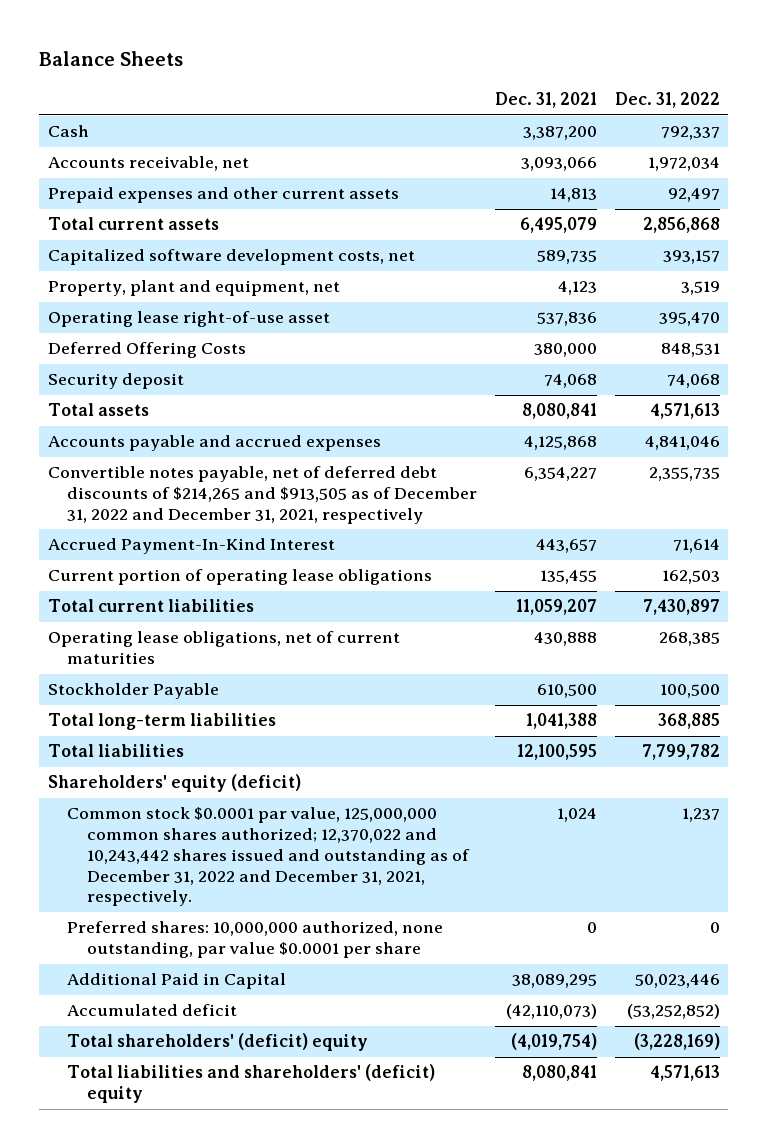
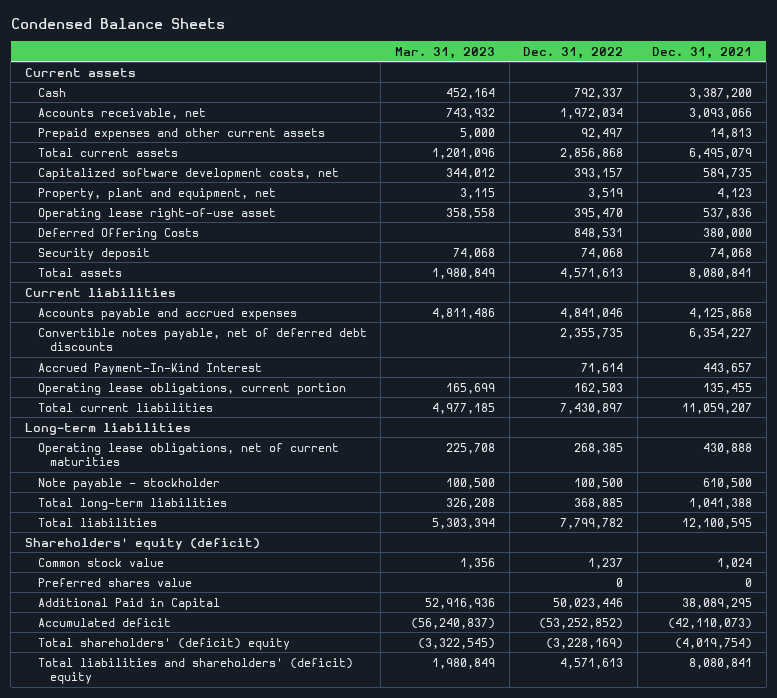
- Balance Sheets
+ Condensed Balance Sheets
- | Dec. 31, 2021 | Dec. 31, 2022
+ | Mar. 31, 2023 | Dec. 31, 2022 | Dec. 31, 2021
+ Current assets
+ Current liabilities
- Convertible notes payable, net of deferred debt discounts of $214,265 and $913,505 as of December 31, 2022 and December 31, 2021, respectively | 6,354,227 | 2,355,735
+ Convertible notes payable, net of deferred debt discounts | | 2,355,735 | 6,354,227
- Current portion of operating lease obligations | 135,455 | 162,503
+ Operating lease obligations, current portion | 165,699 | 162,503 | 135,455
+ Long-term liabilities
- Stockholder Payable | 610,500 | 100,500
+ Note payable - stockholder | 100,500 | 100,500 | 610,500
- Common stock $0.0001 par value, 125,000,000 common shares authorized; 12,370,022 and 10,243,442 shares issued and outstanding as of December 31, 2022 and December 31, 2021, respectively. | 1,024 | 1,237
- Preferred shares: 10,000,000 authorized, none outstanding, par value $0.0001 per share | 0 | 0
+ Common stock value | 1,356 | 1,237 | 1,024
+ Preferred shares value | | 0 | 0

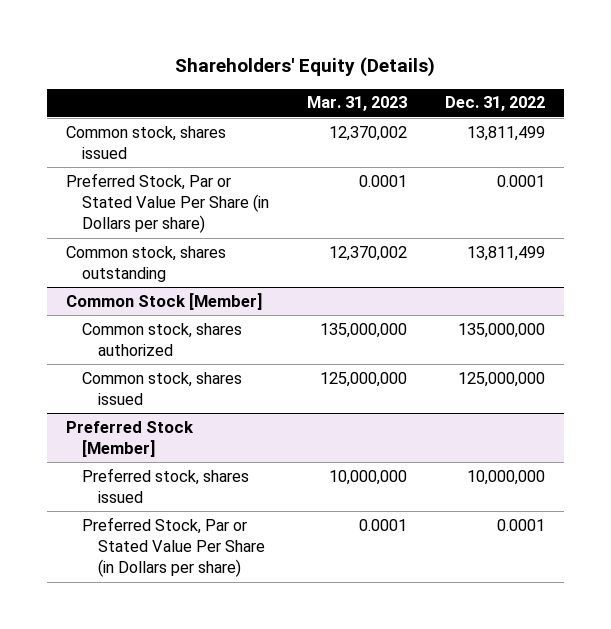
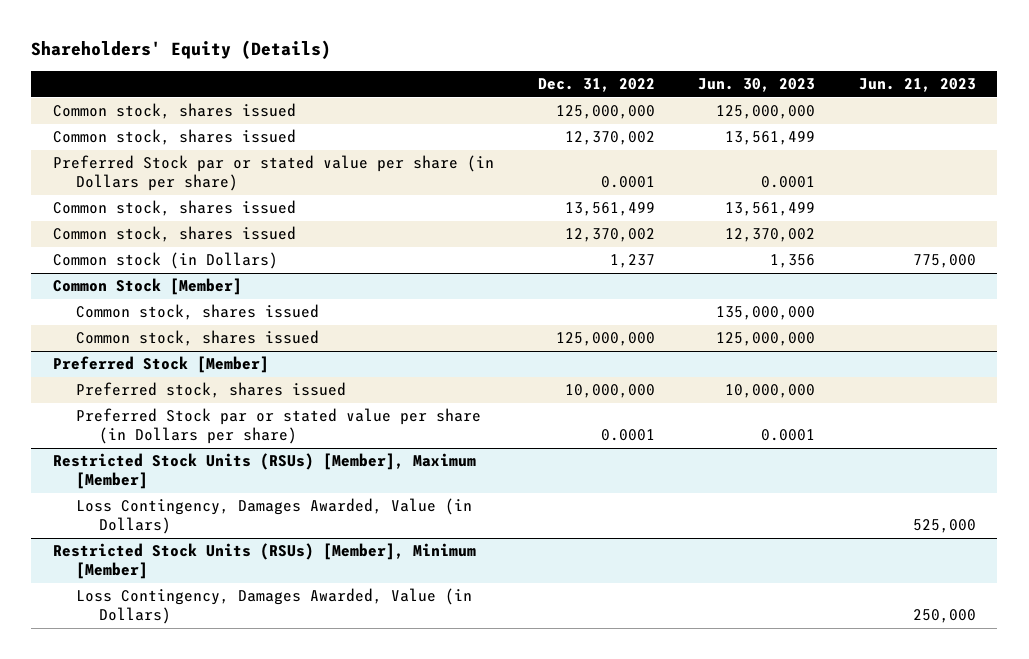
- | Mar. 31, 2023 | Dec. 31, 2022
+ | Dec. 31, 2022 | Jun. 30, 2023 | Jun. 21, 2023
- Common stock, shares issued | 12,370,002 | 13,811,499
- Preferred Stock, Par or Stated Value Per Share (in Dollars per share) | 0.0001 | 0.0001
- Common stock, shares outstanding | 12,370,002 | 13,811,499
+ Common stock, shares issued | 125,000,000 | 125,000,000 |
+ Common stock, shares issued | 12,370,002 | 13,561,499 |
+ Preferred Stock par or stated value per share (in Dollars per share) | 0.0001 | 0.0001 |
+ Common stock, shares issued | 13,561,499 | 13,561,499 |
+ Common stock, shares issued | 12,370,002 | 12,370,002 |
+ Common stock (in Dollars) | 1,237 | 1,356 | 775,000
@ Common Stock [Member]
- Common stock, shares authorized | 135,000,000 | 135,000,000
+ Common stock, shares issued | | 135,000,000 |
@ Preferred Stock [Member]
- Preferred Stock, Par or Stated Value Per Share (in Dollars per share) | 0.0001 | 0.0001
+ Preferred Stock par or stated value per share (in Dollars per share) | 0.0001 | 0.0001 |
+ Restricted Stock Units (RSUs) [Member], Maximum [Member]
+ Loss Contingency, Damages Awarded, Value (in Dollars) | | | 525,000
+ Restricted Stock Units (RSUs) [Member], Minimum [Member]
+ Loss Contingency, Damages Awarded, Value (in Dollars) | | | 250,000

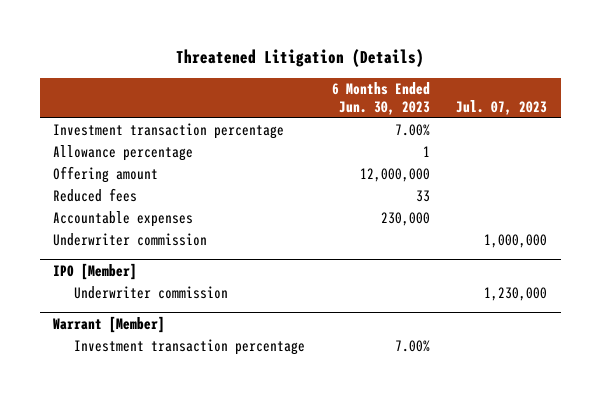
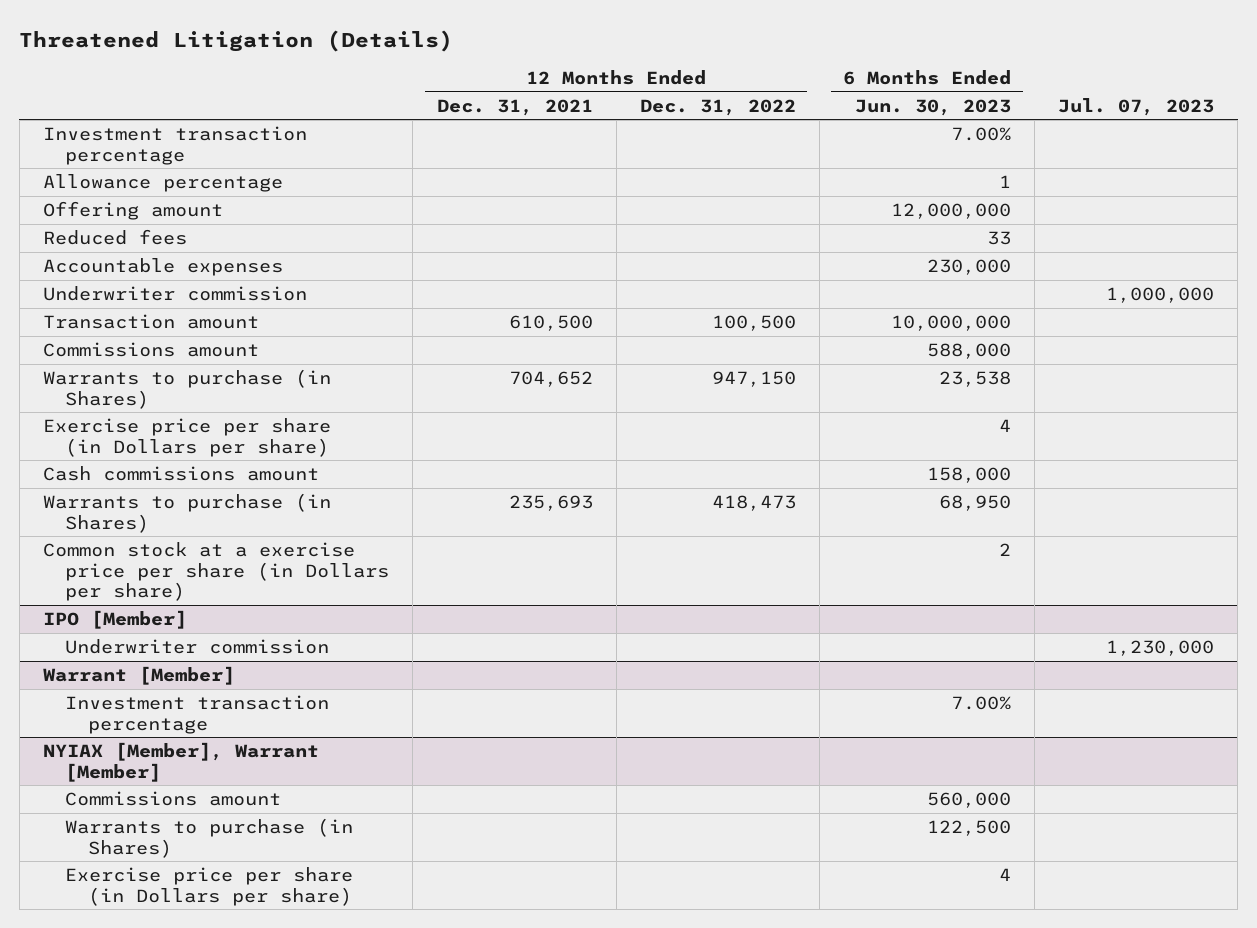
- | 6 Months Ended Jun. 30, 2023 | Jul. 07, 2023
+ | 12 Months Ended Dec. 31, 2021 | 12 Months Ended Dec. 31, 2022 | 6 Months Ended Jun. 30, 2023 | Jul. 07, 2023
+ Transaction amount | 610,500 | 100,500 | 10,000,000 |
+ Commissions amount | | | 588,000 |
+ Warrants to purchase (in Shares) | 704,652 | 947,150 | 23,538 |
+ Exercise price per share (in Dollars per share) | | | 4 |
+ Cash commissions amount | | | 158,000 |
+ Warrants to purchase (in Shares) | 235,693 | 418,473 | 68,950 |
+ Common stock at a exercise price per share (in Dollars per share) | | | 2 |
+ NYIAX [Member], Warrant [Member]
+ Commissions amount | | | 560,000 |
+ Warrants to purchase (in Shares) | | | 122,500 |
+ Exercise price per share (in Dollars per share) | | | 4 |

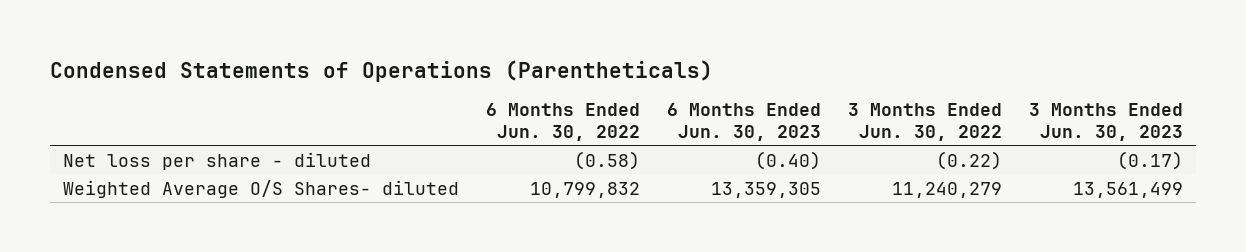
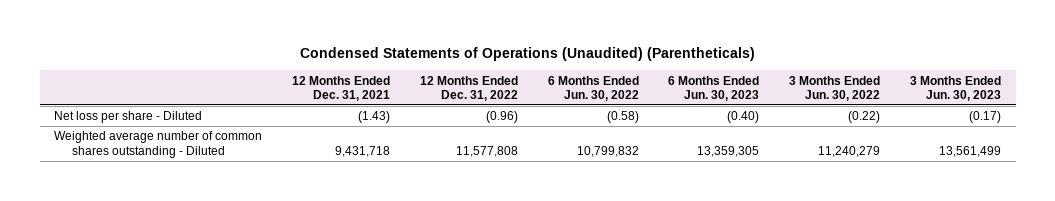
- Condensed Statements of Operations (Parentheticals)
+ Condensed Statements of Operations (Unaudited) (Parentheticals)
- | 6 Months Ended Jun. 30, 2022 | 6 Months Ended Jun. 30, 2023 | 3 Months Ended Jun. 30, 2022 | 3 Months Ended Jun. 30, 2023
+ | 12 Months Ended Dec. 31, 2021 | 12 Months Ended Dec. 31, 2022 | 6 Months Ended Jun. 30, 2022 | 6 Months Ended Jun. 30, 2023 | 3 Months Ended Jun. 30, 2022 | 3 Months Ended Jun. 30, 2023
- Net loss per share - diluted | (0.58) | (0.40) | (0.22) | (0.17)
- Weighted Average O/S Shares- diluted | 10,799,832 | 13,359,305 | 11,240,279 | 13,561,499
+ Net loss per share - Diluted | (1.43) | (0.96) | (0.58) | (0.40) | (0.22) | (0.17)
+ Weighted average number of common shares outstanding - Diluted | 9,431,718 | 11,577,808 | 10,799,832 | 13,359,305 | 11,240,279 | 13,561,499

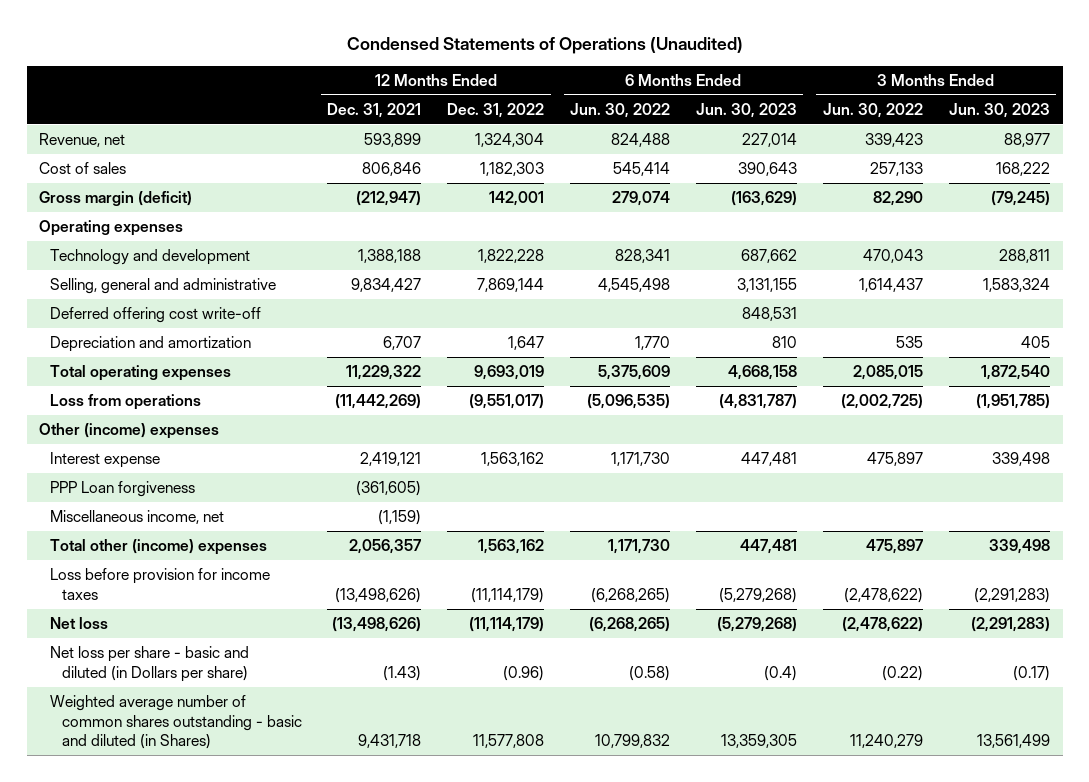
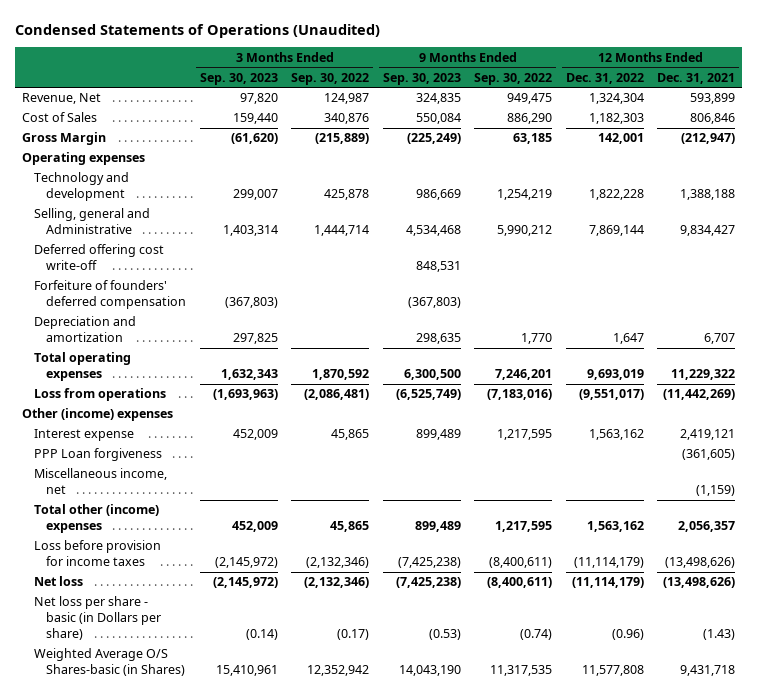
- | 12 Months Ended Dec. 31, 2021 | 12 Months Ended Dec. 31, 2022 | 6 Months Ended Jun. 30, 2022 | 6 Months Ended Jun. 30, 2023 | 3 Months Ended Jun. 30, 2022 | 3 Months Ended Jun. 30, 2023
+ | 3 Months Ended Sep. 30, 2023 | 3 Months Ended Sep. 30, 2022 | 9 Months Ended Sep. 30, 2023 | 9 Months Ended Sep. 30, 2022 | 12 Months Ended Dec. 31, 2022 | 12 Months Ended Dec. 31, 2021
- Revenue, net | 593,899 | 1,324,304 | 824,488 | 227,014 | 339,423 | 88,977
- Cost of sales | 806,846 | 1,182,303 | 545,414 | 390,643 | 257,133 | 168,222
- Gross margin (deficit) | (212,947) | 142,001 | 279,074 | (163,629) | 82,290 | (79,245)
+ Revenue, Net | 97,820 | 124,987 | 324,835 | 949,475 | 1,324,304 | 593,899
+ Cost of Sales | 159,440 | 340,876 | 550,084 | 886,290 | 1,182,303 | 806,846
+ Gross Margin | (61,620) | (215,889) | (225,249) | 63,185 | 142,001 | (212,947)
- Selling, general and administrative | 9,834,427 | 7,869,144 | 4,545,498 | 3,131,155 | 1,614,437 | 1,583,324
+ Selling, general and Administrative | 1,403,314 | 1,444,714 | 4,534,468 | 5,990,212 | 7,869,144 | 9,834,427
+ Forfeiture of founders' deferred compensation | (367,803) | | (367,803) | | |
- Net loss per share - basic and diluted (in Dollars per share) | (1.43) | (0.96) | (0.58) | (0.4) | (0.22) | (0.17)
- Weighted average number of common shares outstanding - basic and diluted (in Shares) | 9,431,718 | 11,577,808 | 10,799,832 | 13,359,305 | 11,240,279 | 13,561,499
+ Net loss per share - basic (in Dollars per share) | (0.14) | (0.17) | (0.53) | (0.74) | (0.96) | (1.43)
+ Weighted Average O/S Shares-basic (in Shares) | 15,410,961 | 12,352,942 | 14,043,190 | 11,317,535 | 11,577,808 | 9,431,718

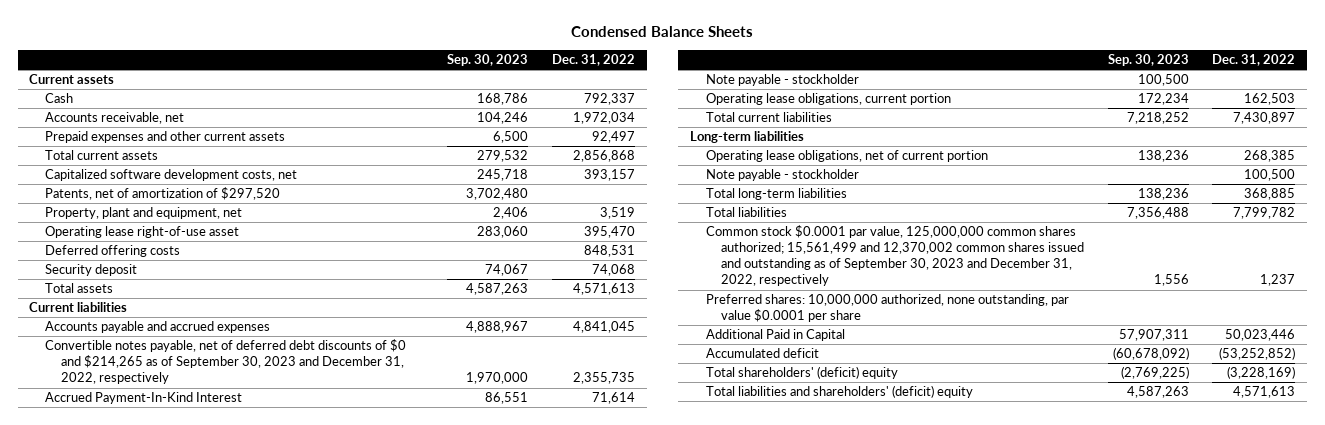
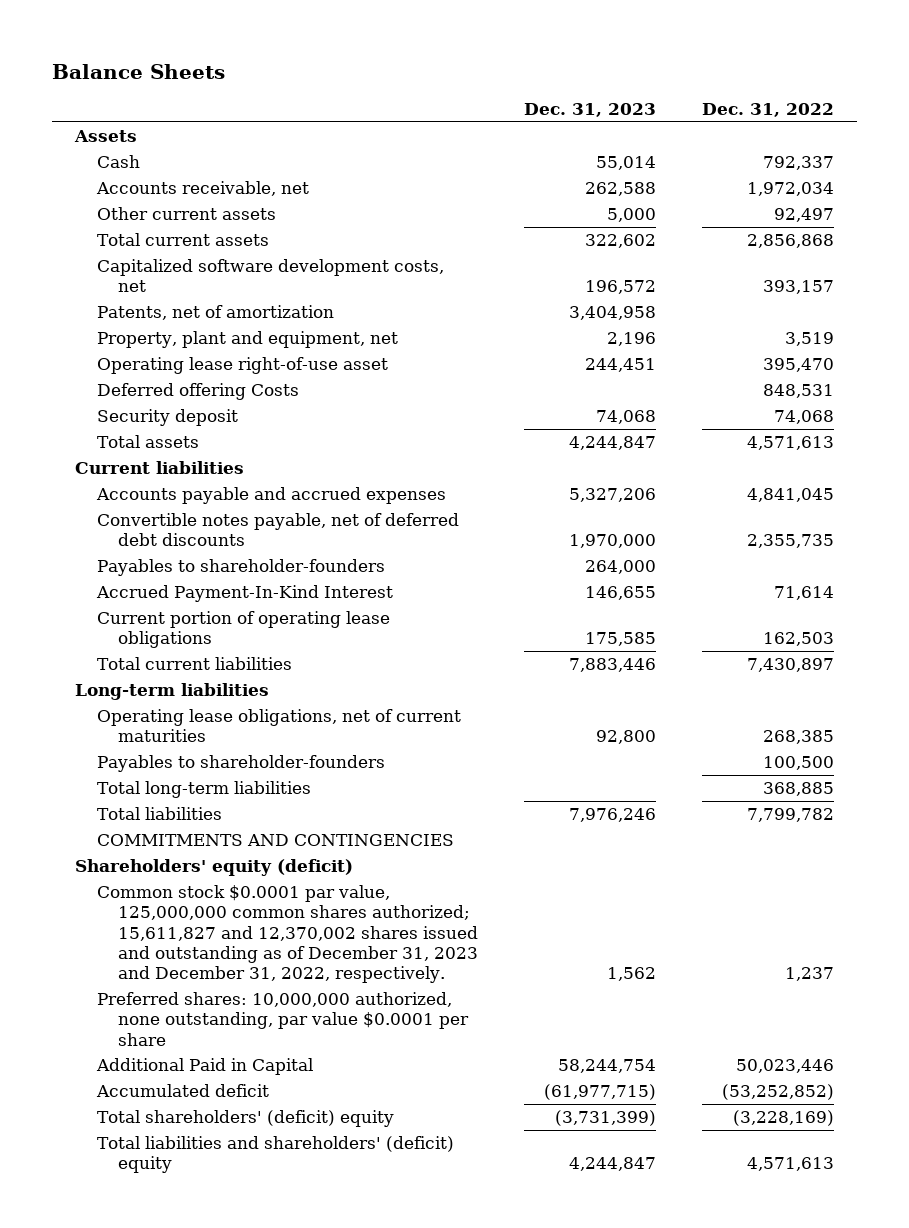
- Condensed Balance Sheets
+ Balance Sheets
- | Sep. 30, 2023 | Dec. 31, 2022
+ | Dec. 31, 2023 | Dec. 31, 2022
- Current assets
+ Assets
- Prepaid expenses and other current assets | 6,500 | 92,497
+ Other current assets | 5,000 | 92,497
- Patents, net of amortization of $297,520 | 3,702,480 |
+ Patents, net of amortization | 3,404,958 |
- Deferred offering costs | | 848,531
+ Deferred offering Costs | | 848,531
- Convertible notes payable, net of deferred debt discounts of $0 and $214,265 as of September 30, 2023 and December 31, 2022, respectively | 1,970,000 | 2,355,735
+ Convertible notes payable, net of deferred debt discounts | 1,970,000 | 2,355,735
+ Payables to shareholder-founders | 264,000 |
- Note payable - stockholder | 100,500 |
- Operating lease obligations, current portion | 172,234 | 162,503
+ Current portion of operating lease obligations | 175,585 | 162,503
- Operating lease obligations, net of current portion | 138,236 | 268,385
- Note payable - stockholder | | 100,500
+ Operating lease obligations, net of current maturities | 92,800 | 268,385
+ Payables to shareholder-founders | | 100,500
- Common stock $0.0001 par value, 125,000,000 common shares authorized; 15,561,499 and 12,370,002 common shares issued and outstanding as of September 30, 2023 and December 31, 2022, respectively | 1,556 | 1,237
+ COMMITMENTS AND CONTINGENCIES
+ Shareholders' equity (deficit)
+ Common stock $0.0001 par value, 125,000,000 common shares authorized; 15,611,827 and 12,370,002 shares issued and outstanding as of December 31, 2023 and December 31, 2022, respectively. | 1,562 | 1,237

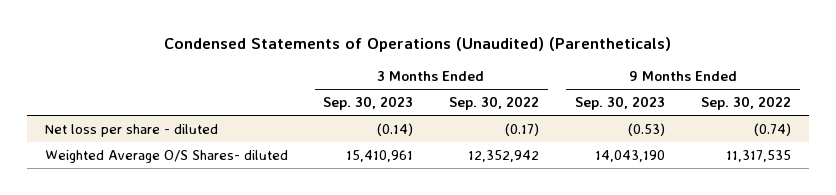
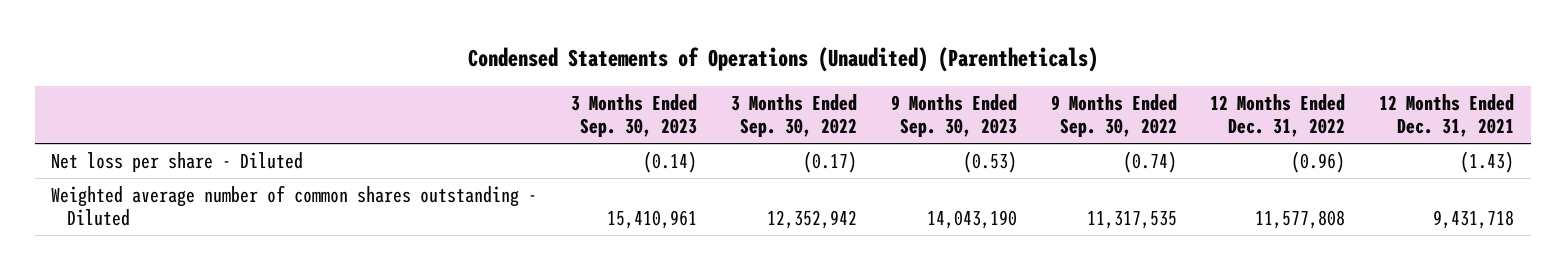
- | 3 Months Ended Sep. 30, 2023 | 3 Months Ended Sep. 30, 2022 | 9 Months Ended Sep. 30, 2023 | 9 Months Ended Sep. 30, 2022
+ | 3 Months Ended Sep. 30, 2023 | 3 Months Ended Sep. 30, 2022 | 9 Months Ended Sep. 30, 2023 | 9 Months Ended Sep. 30, 2022 | 12 Months Ended Dec. 31, 2022 | 12 Months Ended Dec. 31, 2021
- Net loss per share - diluted | (0.14) | (0.17) | (0.53) | (0.74)
- Weighted Average O/S Shares- diluted | 15,410,961 | 12,352,942 | 14,043,190 | 11,317,535
+ Net loss per share - Diluted | (0.14) | (0.17) | (0.53) | (0.74) | (0.96) | (1.43)
+ Weighted average number of common shares outstanding - Diluted | 15,410,961 | 12,352,942 | 14,043,190 | 11,317,535 | 11,577,808 | 9,431,718

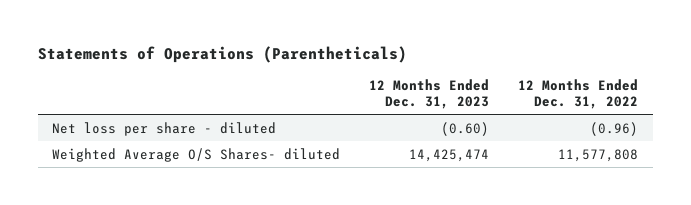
- Condensed Statements of Operations (Unaudited) (Parentheticals)
+ Statements of Operations (Parentheticals)
- | 3 Months Ended Sep. 30, 2023 | 3 Months Ended Sep. 30, 2022 | 9 Months Ended Sep. 30, 2023 | 9 Months Ended Sep. 30, 2022 | 12 Months Ended Dec. 31, 2022 | 12 Months Ended Dec. 31, 2021
+ | 12 Months Ended Dec. 31, 2023 | 12 Months Ended Dec. 31, 2022
- Net loss per share - Diluted | (0.14) | (0.17) | (0.53) | (0.74) | (0.96) | (1.43)
- Weighted average number of common shares outstanding - Diluted | 15,410,961 | 12,352,942 | 14,043,190 | 11,317,535 | 11,577,808 | 9,431,718
+ Net loss per share - diluted | (0.60) | (0.96)
+ Weighted Average O/S Shares- diluted | 14,425,474 | 11,577,808

